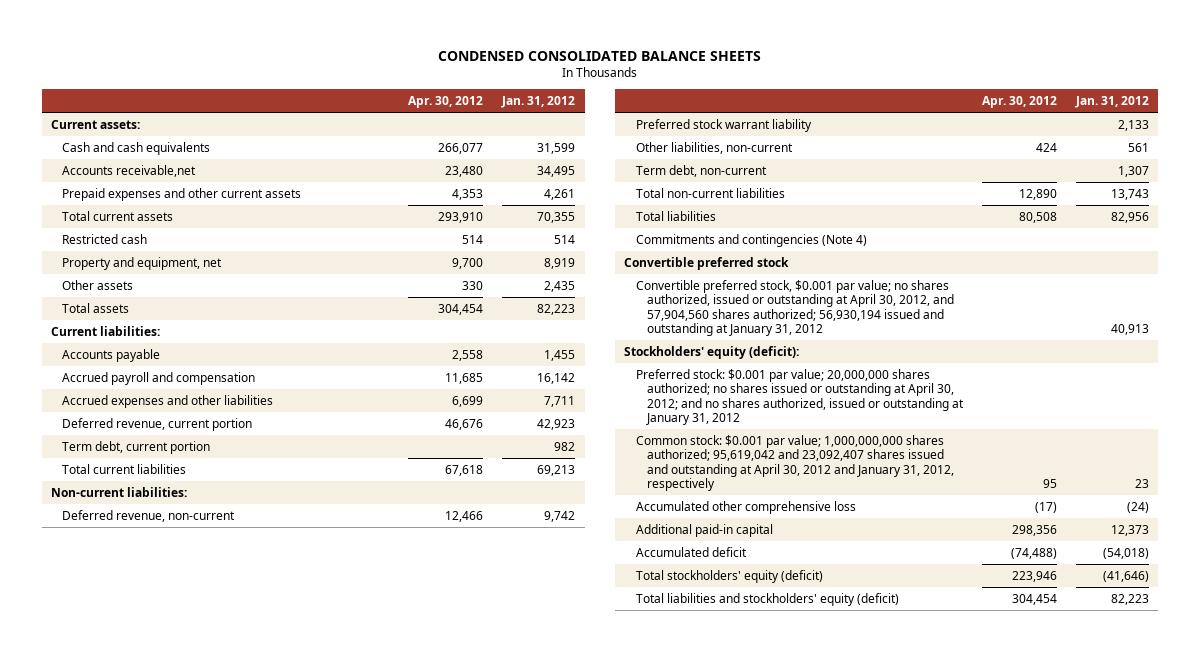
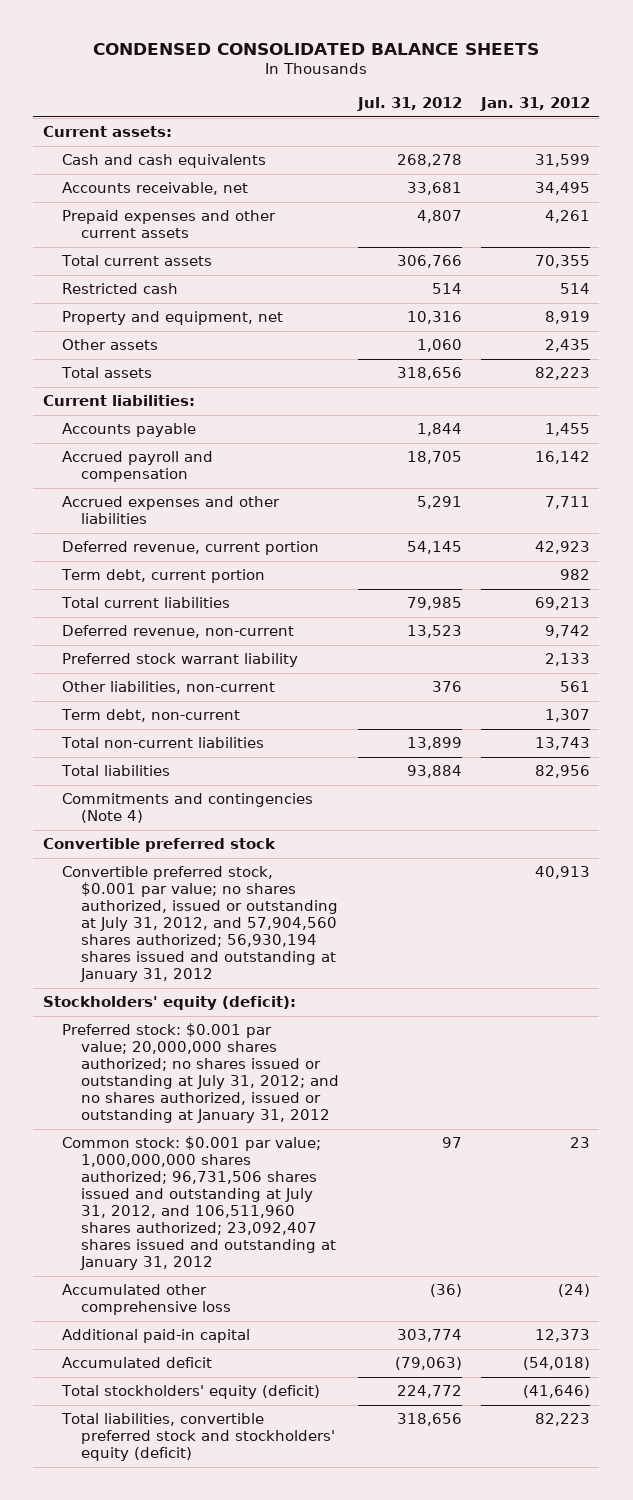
- | Apr. 30, 2012 | Jan. 31, 2012
+ | Jul. 31, 2012 | Jan. 31, 2012
- Accounts receivable,net | 23,480 | 34,495
+ Accounts receivable, net | 33,681 | 34,495
- Non-current liabilities:
- Convertible preferred stock, $0.001 par value; no shares authorized, issued or outstanding at April 30, 2012, and 57,904,560 shares authorized; 56,930,194 issued and outstanding at January 31, 2012 | | 40,913
+ Convertible preferred stock, $0.001 par value; no shares authorized, issued or outstanding at July 31, 2012, and 57,904,560 shares authorized; 56,930,194 shares issued and outstanding at January 31, 2012 | | 40,913
- Preferred stock: $0.001 par value; 20,000,000 shares authorized; no shares issued or outstanding at April 30, 2012; and no shares authorized, issued or outstanding at January 31, 2012
- Common stock: $0.001 par value; 1,000,000,000 shares authorized; 95,619,042 and 23,092,407 shares issued and outstanding at April 30, 2012 and January 31, 2012, respectively | 95 | 23
+ Preferred stock: $0.001 par value; 20,000,000 shares authorized; no shares issued or outstanding at July 31, 2012; and no shares authorized, issued or outstanding at January 31, 2012
+ Common stock: $0.001 par value; 1,000,000,000 shares authorized; 96,731,506 shares issued and outstanding at July 31, 2012, and 106,511,960 shares authorized; 23,092,407 shares issued and outstanding at January 31, 2012 | 97 | 23
- Total liabilities and stockholders' equity (deficit) | 304,454 | 82,223
+ Total liabilities, convertible preferred stock and stockholders' equity (deficit) | 318,656 | 82,223

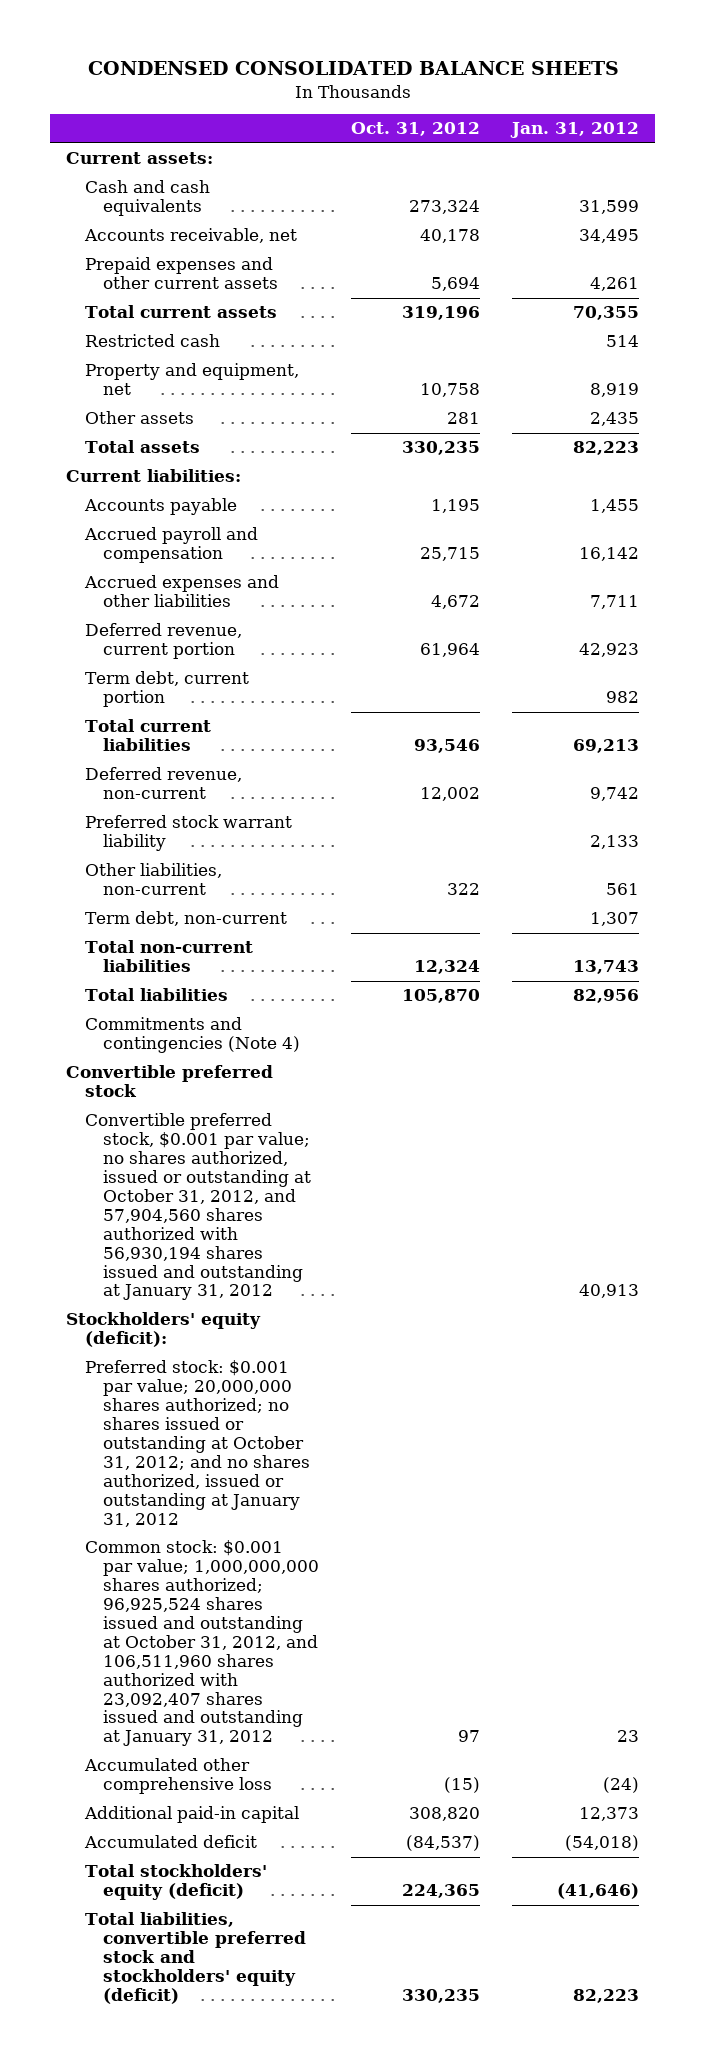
- | Jul. 31, 2012 | Jan. 31, 2012
+ | Oct. 31, 2012 | Jan. 31, 2012
- Convertible preferred stock, $0.001 par value; no shares authorized, issued or outstanding at July 31, 2012, and 57,904,560 shares authorized; 56,930,194 shares issued and outstanding at January 31, 2012 | | 40,913
+ Convertible preferred stock, $0.001 par value; no shares authorized, issued or outstanding at October 31, 2012, and 57,904,560 shares authorized with 56,930,194 shares issued and outstanding at January 31, 2012 | | 40,913
- Preferred stock: $0.001 par value; 20,000,000 shares authorized; no shares issued or outstanding at July 31, 2012; and no shares authorized, issued or outstanding at January 31, 2012
- Common stock: $0.001 par value; 1,000,000,000 shares authorized; 96,731,506 shares issued and outstanding at July 31, 2012, and 106,511,960 shares authorized; 23,092,407 shares issued and outstanding at January 31, 2012 | 97 | 23
+ Preferred stock: $0.001 par value; 20,000,000 shares authorized; no shares issued or outstanding at October 31, 2012; and no shares authorized, issued or outstanding at January 31, 2012
+ Common stock: $0.001 par value; 1,000,000,000 shares authorized; 96,925,524 shares issued and outstanding at October 31, 2012, and 106,511,960 shares authorized with 23,092,407 shares issued and outstanding at January 31, 2012 | 97 | 23

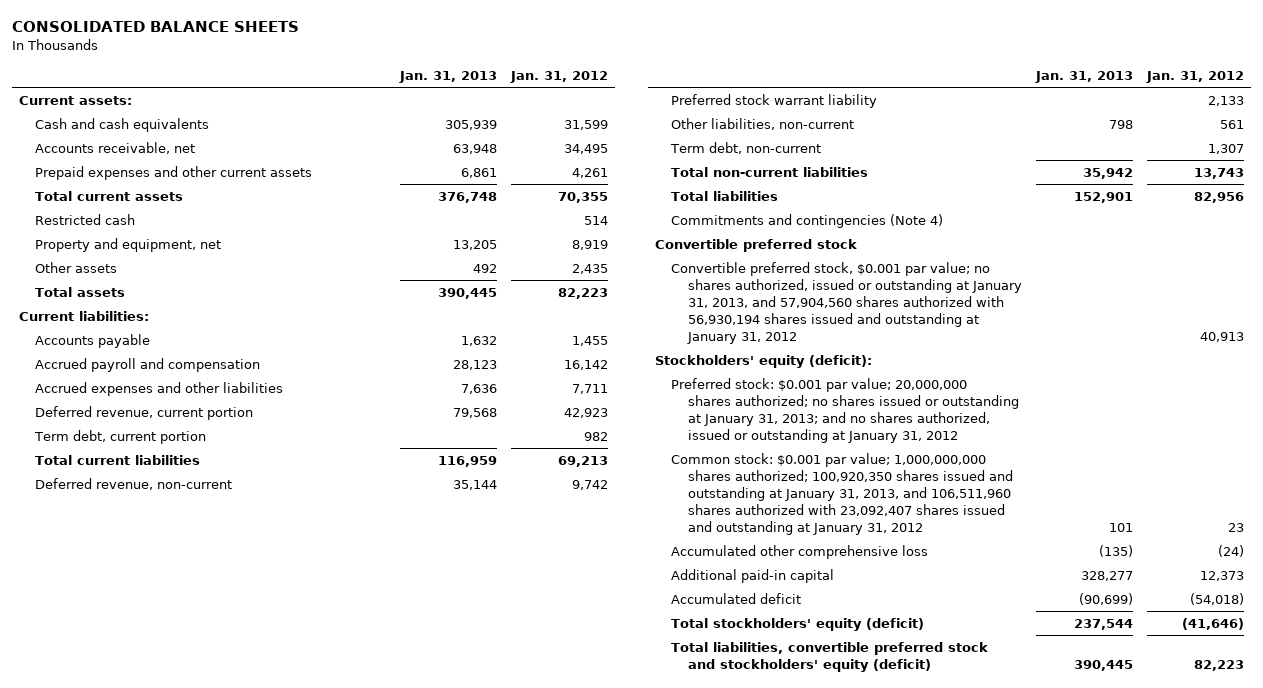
- CONDENSED CONSOLIDATED BALANCE SHEETS
+ CONSOLIDATED BALANCE SHEETS
- | Oct. 31, 2012 | Jan. 31, 2012
+ | Jan. 31, 2013 | Jan. 31, 2012
- Convertible preferred stock, $0.001 par value; no shares authorized, issued or outstanding at October 31, 2012, and 57,904,560 shares authorized with 56,930,194 shares issued and outstanding at January 31, 2012 | | 40,913
+ Convertible preferred stock, $0.001 par value; no shares authorized, issued or outstanding at January 31, 2013, and 57,904,560 shares authorized with 56,930,194 shares issued and outstanding at January 31, 2012 | | 40,913
- Preferred stock: $0.001 par value; 20,000,000 shares authorized; no shares issued or outstanding at October 31, 2012; and no shares authorized, issued or outstanding at January 31, 2012
- Common stock: $0.001 par value; 1,000,000,000 shares authorized; 96,925,524 shares issued and outstanding at October 31, 2012, and 106,511,960 shares authorized with 23,092,407 shares issued and outstanding at January 31, 2012 | 97 | 23
+ Preferred stock: $0.001 par value; 20,000,000 shares authorized; no shares issued or outstanding at January 31, 2013; and no shares authorized, issued or outstanding at January 31, 2012
+ Common stock: $0.001 par value; 1,000,000,000 shares authorized; 100,920,350 shares issued and outstanding at January 31, 2013, and 106,511,960 shares authorized with 23,092,407 shares issued and outstanding at January 31, 2012 | 101 | 23

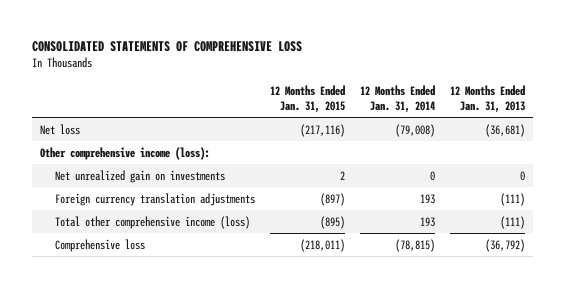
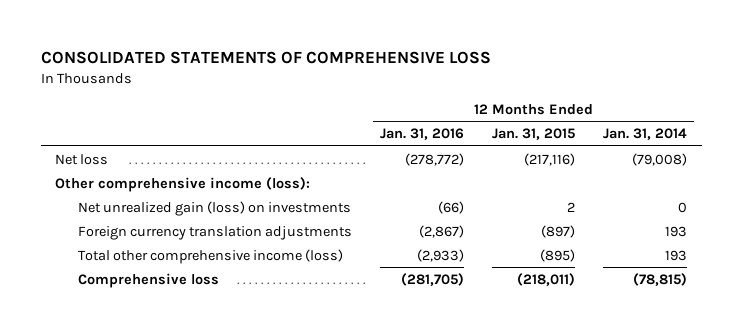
- | 12 Months Ended Jan. 31, 2015 | 12 Months Ended Jan. 31, 2014 | 12 Months Ended Jan. 31, 2013
+ | 12 Months Ended Jan. 31, 2016 | 12 Months Ended Jan. 31, 2015 | 12 Months Ended Jan. 31, 2014
- Net unrealized gain on investments | 2 | 0 | 0
+ Net unrealized gain (loss) on investments | (66) | 2 | 0

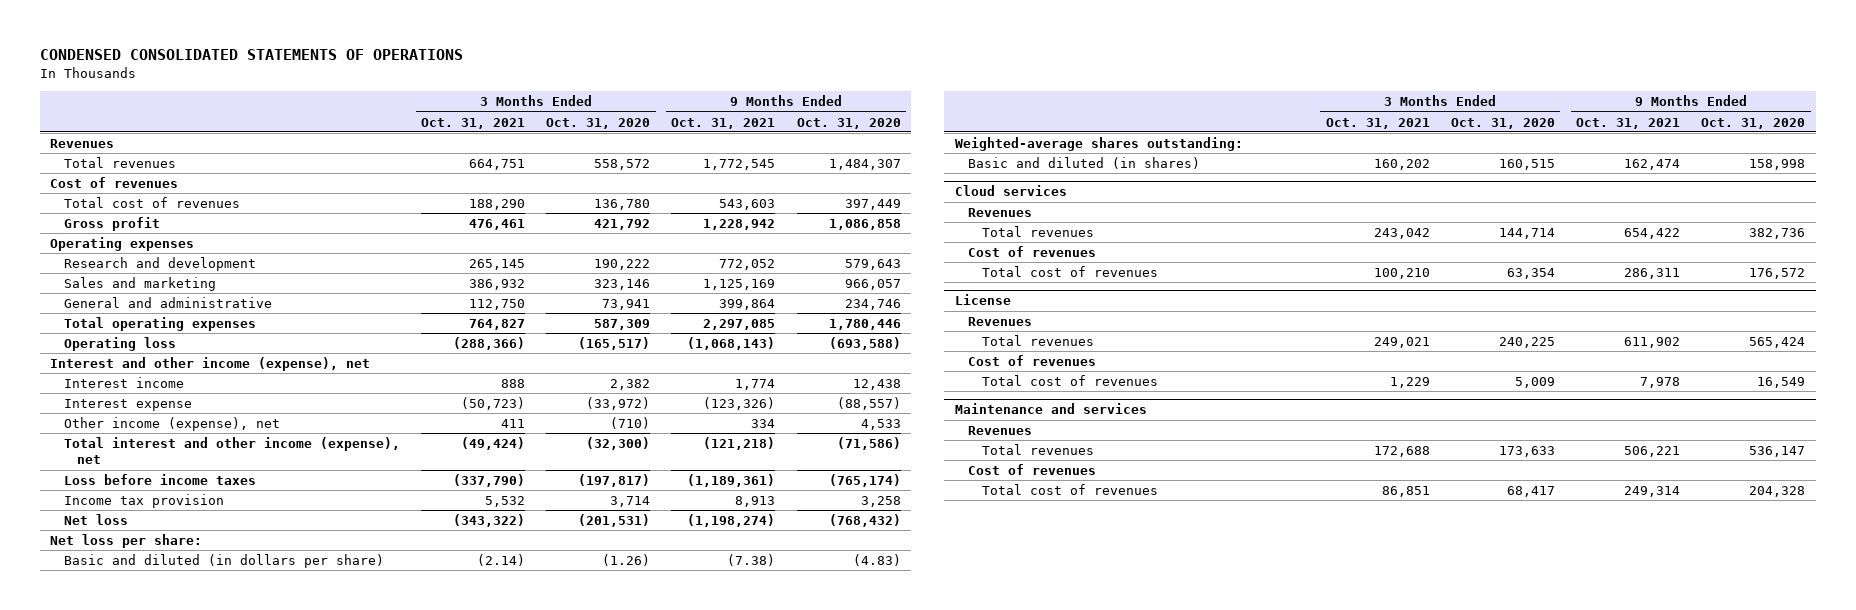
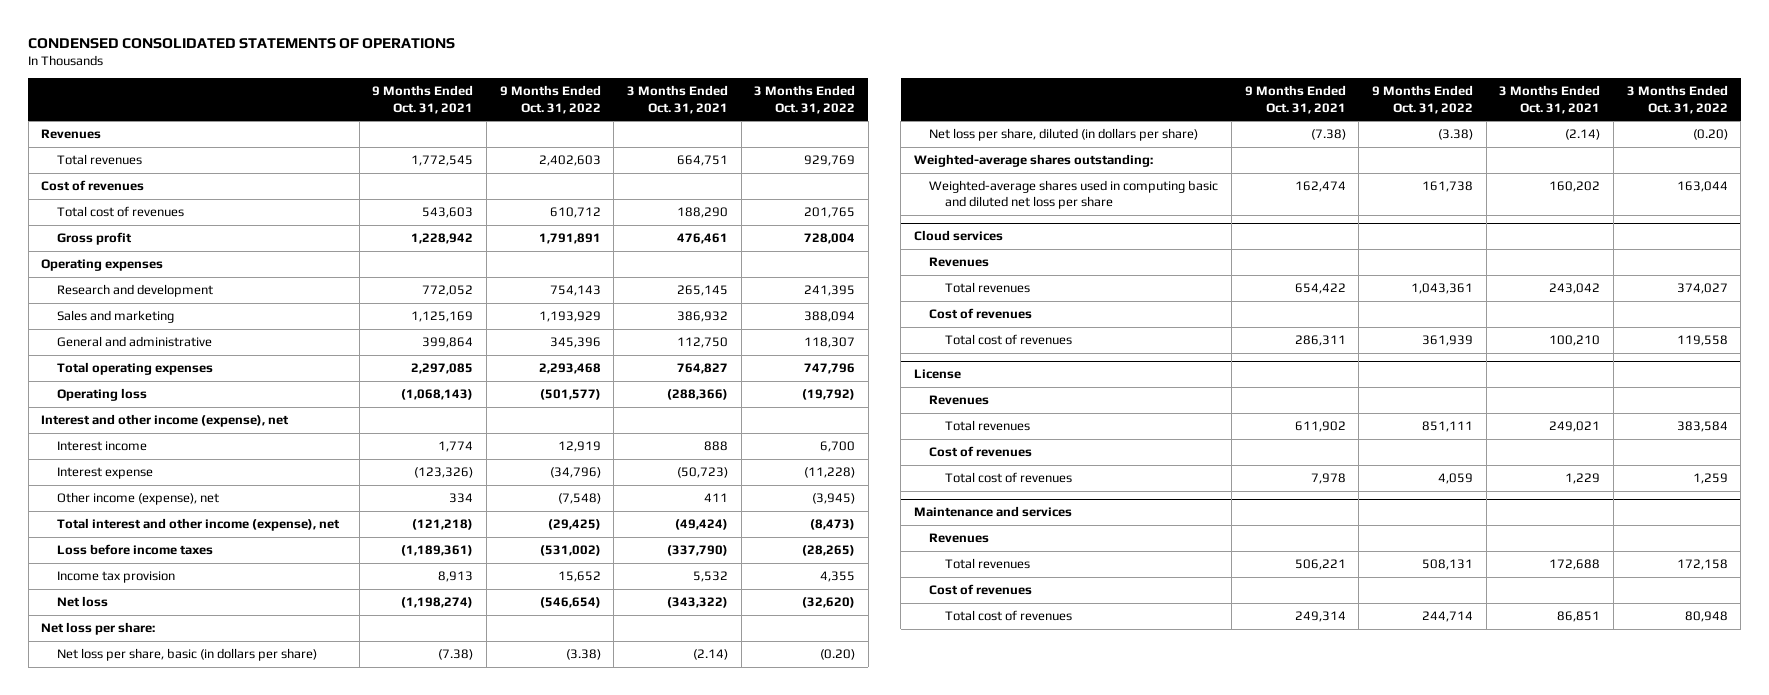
- | 3 Months Ended Oct. 31, 2021 | 3 Months Ended Oct. 31, 2020 | 9 Months Ended Oct. 31, 2021 | 9 Months Ended Oct. 31, 2020
+ | 9 Months Ended Oct. 31, 2021 | 9 Months Ended Oct. 31, 2022 | 3 Months Ended Oct. 31, 2021 | 3 Months Ended Oct. 31, 2022
- Basic and diluted (in dollars per share) | (2.14) | (1.26) | (7.38) | (4.83)
+ Net loss per share, basic (in dollars per share) | (7.38) | (3.38) | (2.14) | (0.20)
+ Net loss per share, diluted (in dollars per share) | (7.38) | (3.38) | (2.14) | (0.20)
- Basic and diluted (in shares) | 160,202 | 160,515 | 162,474 | 158,998
+ Weighted-average shares used in computing basic and diluted net loss per share | 162,474 | 161,738 | 160,202 | 163,044

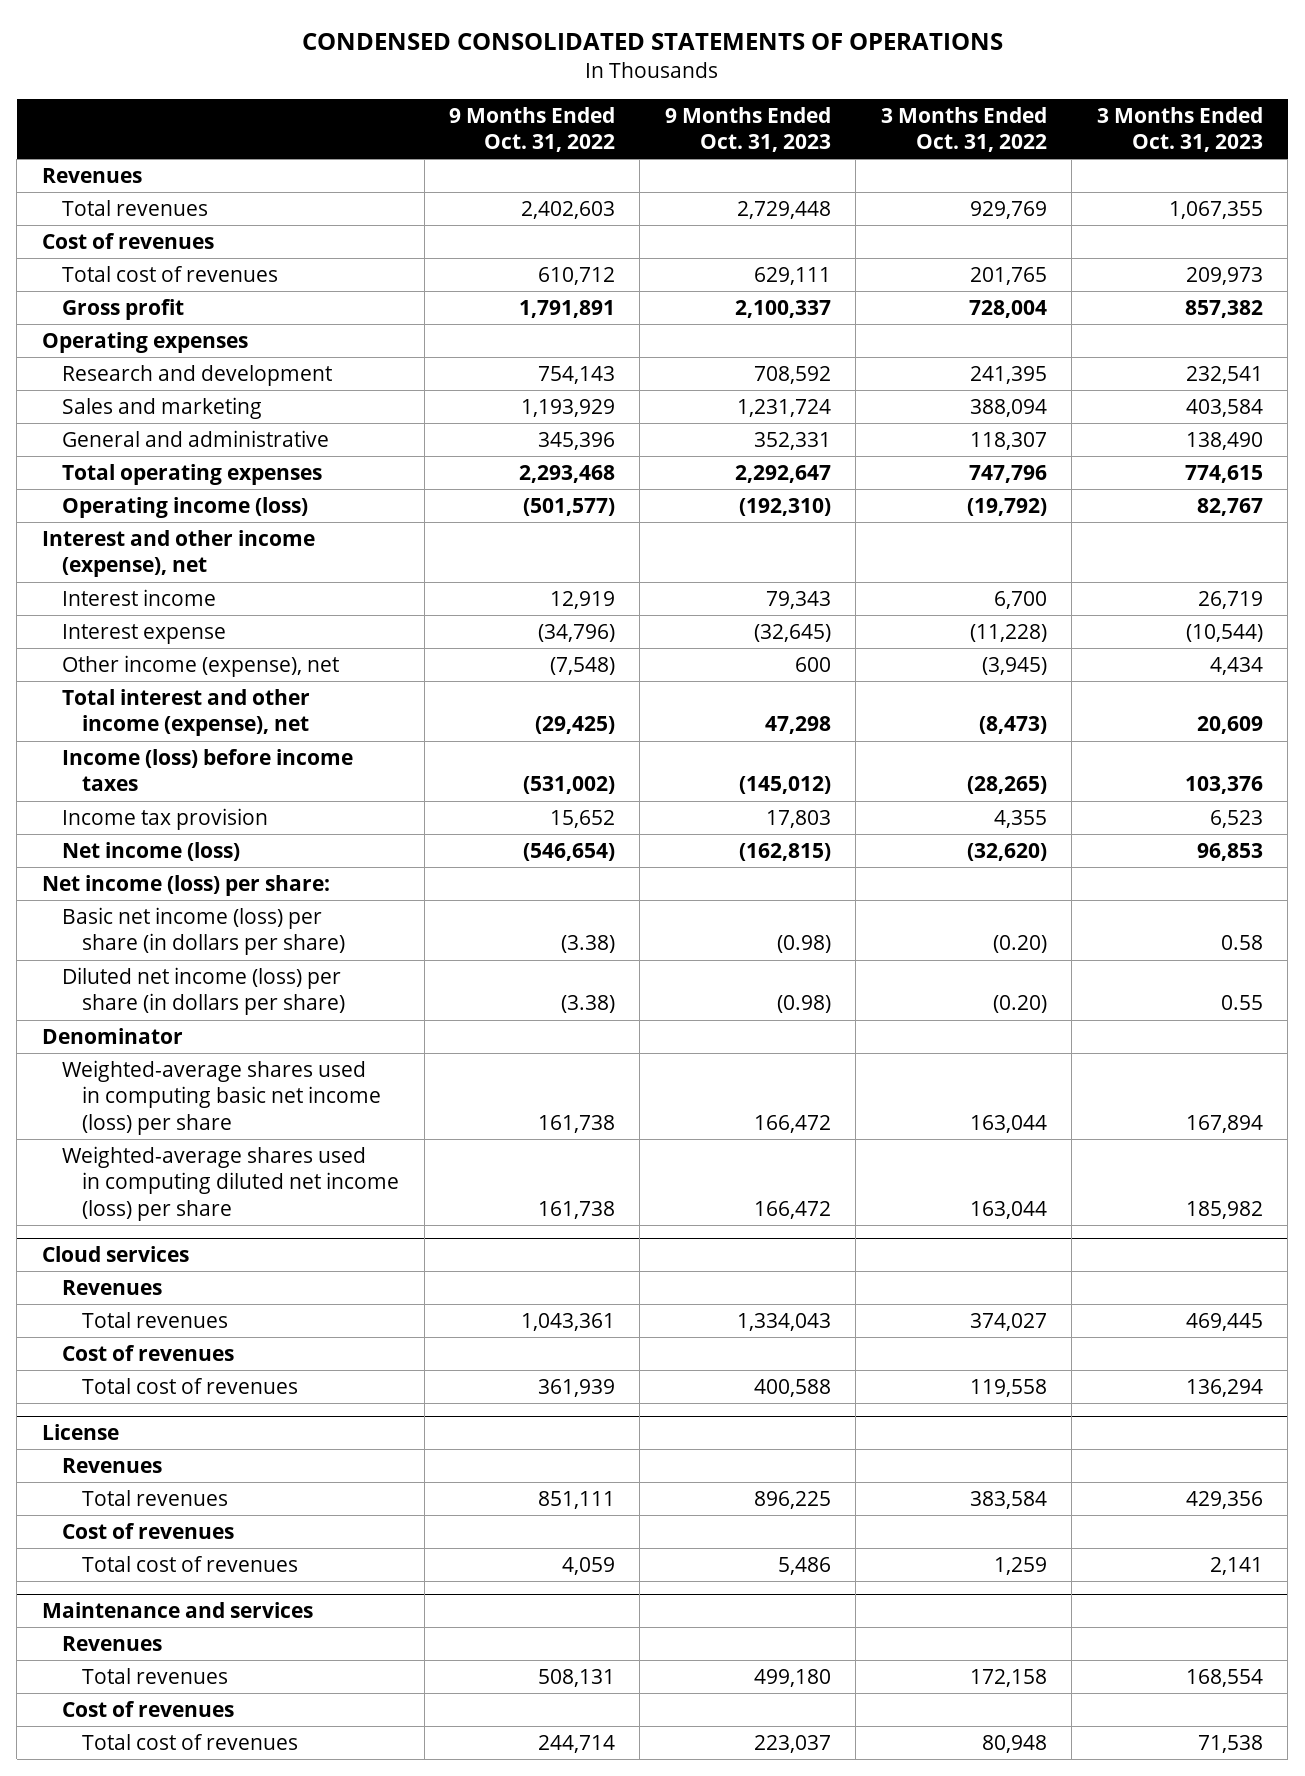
- | 9 Months Ended Oct. 31, 2021 | 9 Months Ended Oct. 31, 2022 | 3 Months Ended Oct. 31, 2021 | 3 Months Ended Oct. 31, 2022
+ | 9 Months Ended Oct. 31, 2022 | 9 Months Ended Oct. 31, 2023 | 3 Months Ended Oct. 31, 2022 | 3 Months Ended Oct. 31, 2023
- Operating loss | (1,068,143) | (501,577) | (288,366) | (19,792)
+ Operating income (loss) | (501,577) | (192,310) | (19,792) | 82,767
- Loss before income taxes | (1,189,361) | (531,002) | (337,790) | (28,265)
+ Income (loss) before income taxes | (531,002) | (145,012) | (28,265) | 103,376
- Net loss | (1,198,274) | (546,654) | (343,322) | (32,620)
- Net loss per share:
- Net loss per share, basic (in dollars per share) | (7.38) | (3.38) | (2.14) | (0.20)
- Net loss per share, diluted (in dollars per share) | (7.38) | (3.38) | (2.14) | (0.20)
- Weighted-average shares outstanding:
- Weighted-average shares used in computing basic and diluted net loss per share | 162,474 | 161,738 | 160,202 | 163,044
+ Net income (loss) | (546,654) | (162,815) | (32,620) | 96,853
+ Net income (loss) per share:
+ Basic net income (loss) per share (in dollars per share) | (3.38) | (0.98) | (0.20) | 0.58
+ Diluted net income (loss) per share (in dollars per share) | (3.38) | (0.98) | (0.20) | 0.55
+ Denominator
+ Weighted-average shares used in computing basic net income (loss) per share | 161,738 | 166,472 | 163,044 | 167,894
+ Weighted-average shares used in computing diluted net income (loss) per share | 161,738 | 166,472 | 163,044 | 185,982

